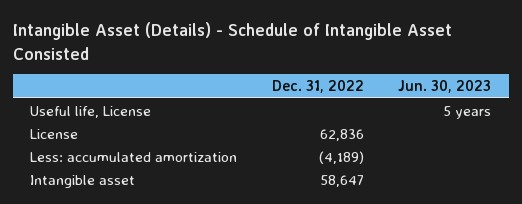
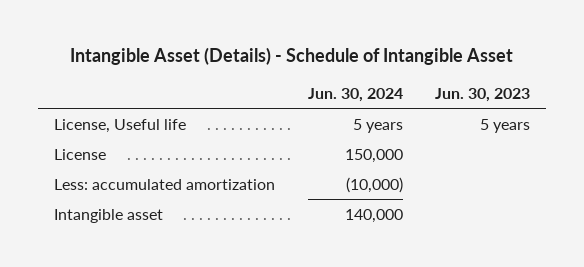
- Intangible Asset (Details) - Schedule of Intangible Asset Consisted
+ Intangible Asset (Details) - Schedule of Intangible Asset
- | Dec. 31, 2022 | Jun. 30, 2023
+ | Jun. 30, 2024 | Jun. 30, 2023
- Useful life, License | | 5 years
+ License, Useful life | 5 years | 5 years

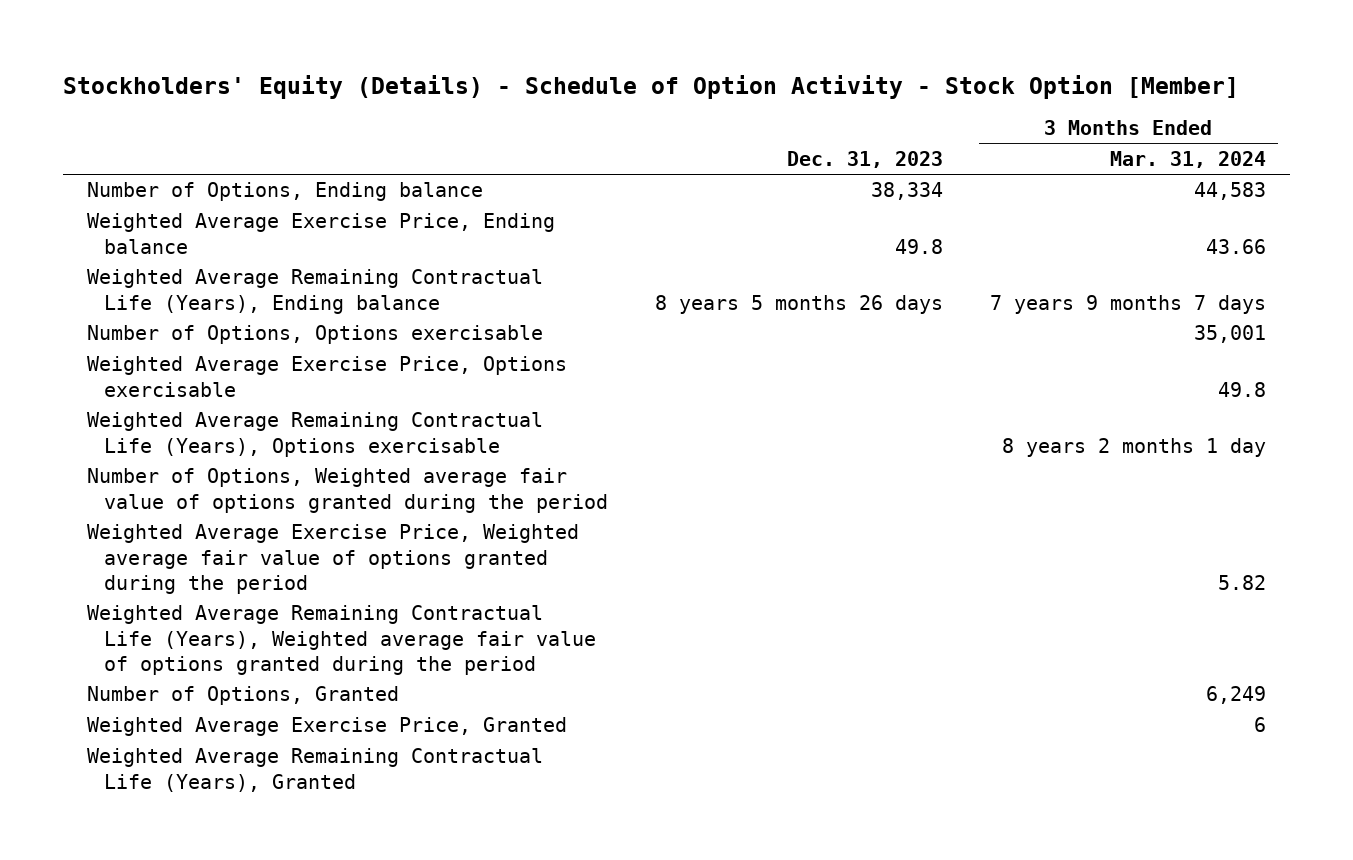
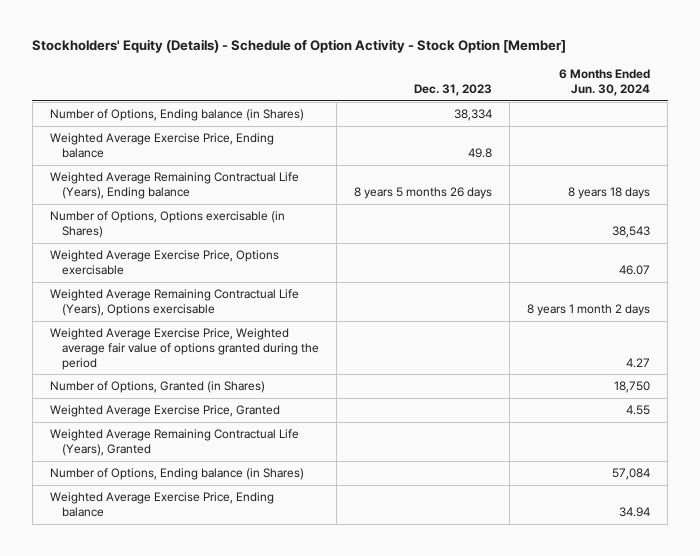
- | Dec. 31, 2023 | 3 Months Ended Mar. 31, 2024
+ | Dec. 31, 2023 | 6 Months Ended Jun. 30, 2024
- Number of Options, Ending balance | 38,334 | 44,583
+ Number of Options, Ending balance (in Shares) | 38,334 |
- Number of Options, Options exercisable | | 35,001
+ Number of Options, Options exercisable (in Shares) | | 38,543
- Number of Options, Weighted average fair value of options granted during the period
- Weighted Average Remaining Contractual Life (Years), Weighted average fair value of options granted during the period
- Number of Options, Granted | | 6,249
+ Number of Options, Granted (in Shares) | | 18,750
+ Number of Options, Ending balance (in Shares) | | 57,084
+ Weighted Average Exercise Price, Ending balance | | 34.94

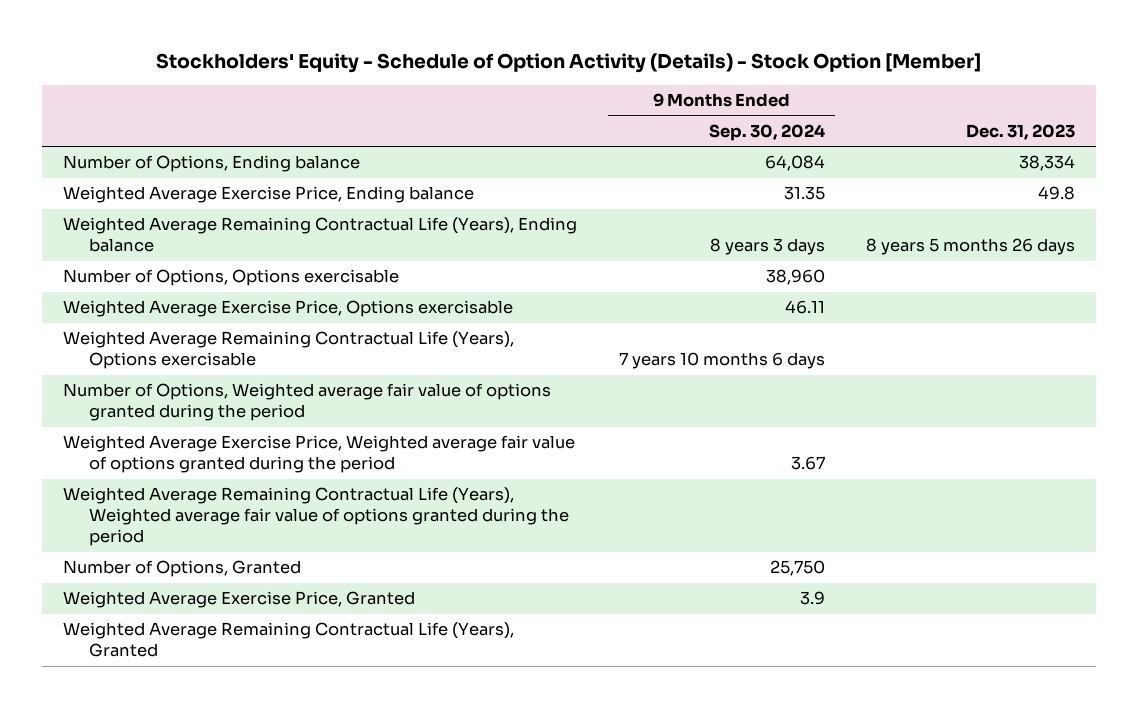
- Stockholders' Equity (Details) - Schedule of Option Activity - Stock Option [Member]
+ Stockholders' Equity - Schedule of Option Activity (Details) - Stock Option [Member]
- | Dec. 31, 2023 | 6 Months Ended Jun. 30, 2024
+ | 9 Months Ended Sep. 30, 2024 | Dec. 31, 2023
- Number of Options, Ending balance (in Shares) | 38,334 |
+ Number of Options, Ending balance | 64,084 | 38,334
- Number of Options, Options exercisable (in Shares) | | 38,543
+ Number of Options, Options exercisable | 38,960 |
+ Number of Options, Weighted average fair value of options granted during the period
- Number of Options, Granted (in Shares) | | 18,750
+ Weighted Average Remaining Contractual Life (Years), Weighted average fair value of options granted during the period
+ Number of Options, Granted | 25,750 |
- Number of Options, Ending balance (in Shares) | | 57,084
- Weighted Average Exercise Price, Ending balance | | 34.94

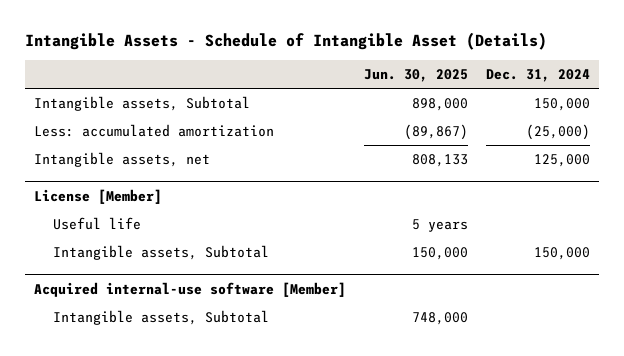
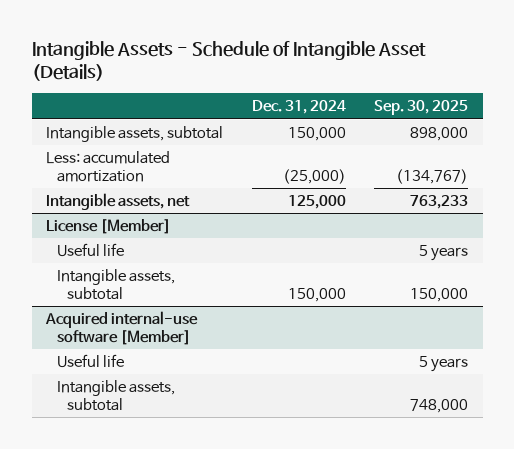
- | Jun. 30, 2025 | Dec. 31, 2024
+ | Dec. 31, 2024 | Sep. 30, 2025
- Intangible assets, Subtotal | 898,000 | 150,000
+ Intangible assets, subtotal | 150,000 | 898,000
@ License [Member]
- Intangible assets, Subtotal | 150,000 | 150,000
+ Intangible assets, subtotal | 150,000 | 150,000
@ Acquired internal-use software [Member]
- Intangible assets, Subtotal | 748,000 |
+ Useful life | | 5 years
+ Intangible assets, subtotal | | 748,000

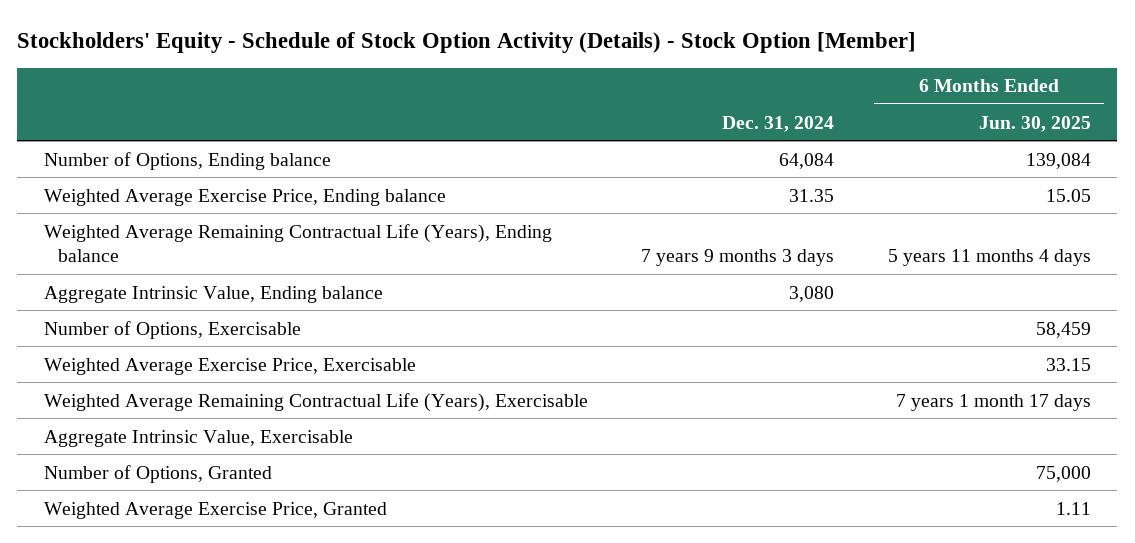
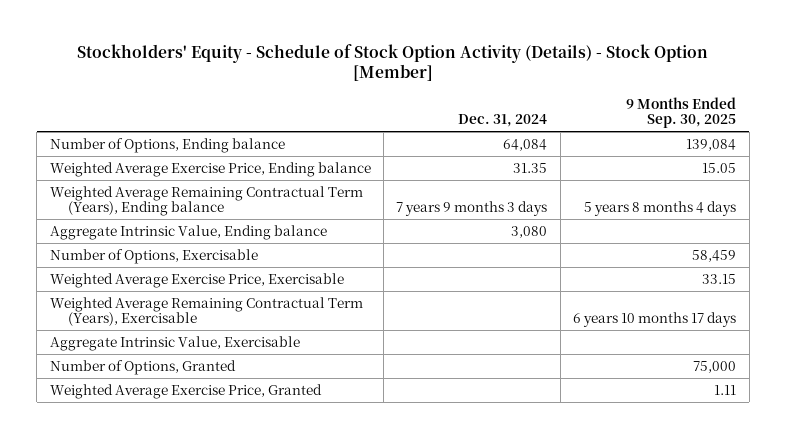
- | Dec. 31, 2024 | 6 Months Ended Jun. 30, 2025
+ | Dec. 31, 2024 | 9 Months Ended Sep. 30, 2025
- Weighted Average Remaining Contractual Life (Years), Ending balance | 7 years 9 months 3 days | 5 years 11 months 4 days
+ Weighted Average Remaining Contractual Term (Years), Ending balance | 7 years 9 months 3 days | 5 years 8 months 4 days
- Weighted Average Remaining Contractual Life (Years), Exercisable | | 7 years 1 month 17 days
+ Weighted Average Remaining Contractual Term (Years), Exercisable | | 6 years 10 months 17 days

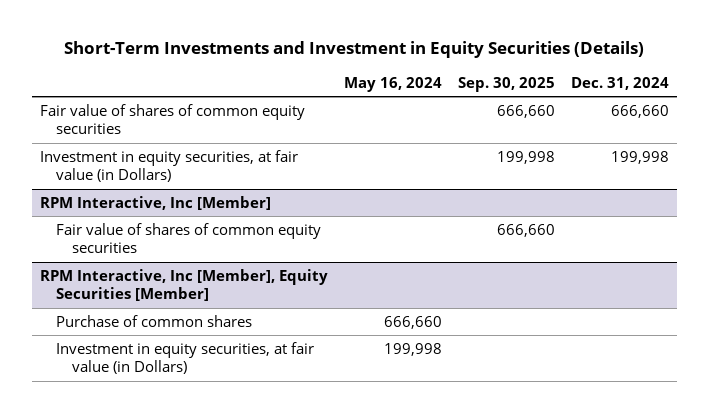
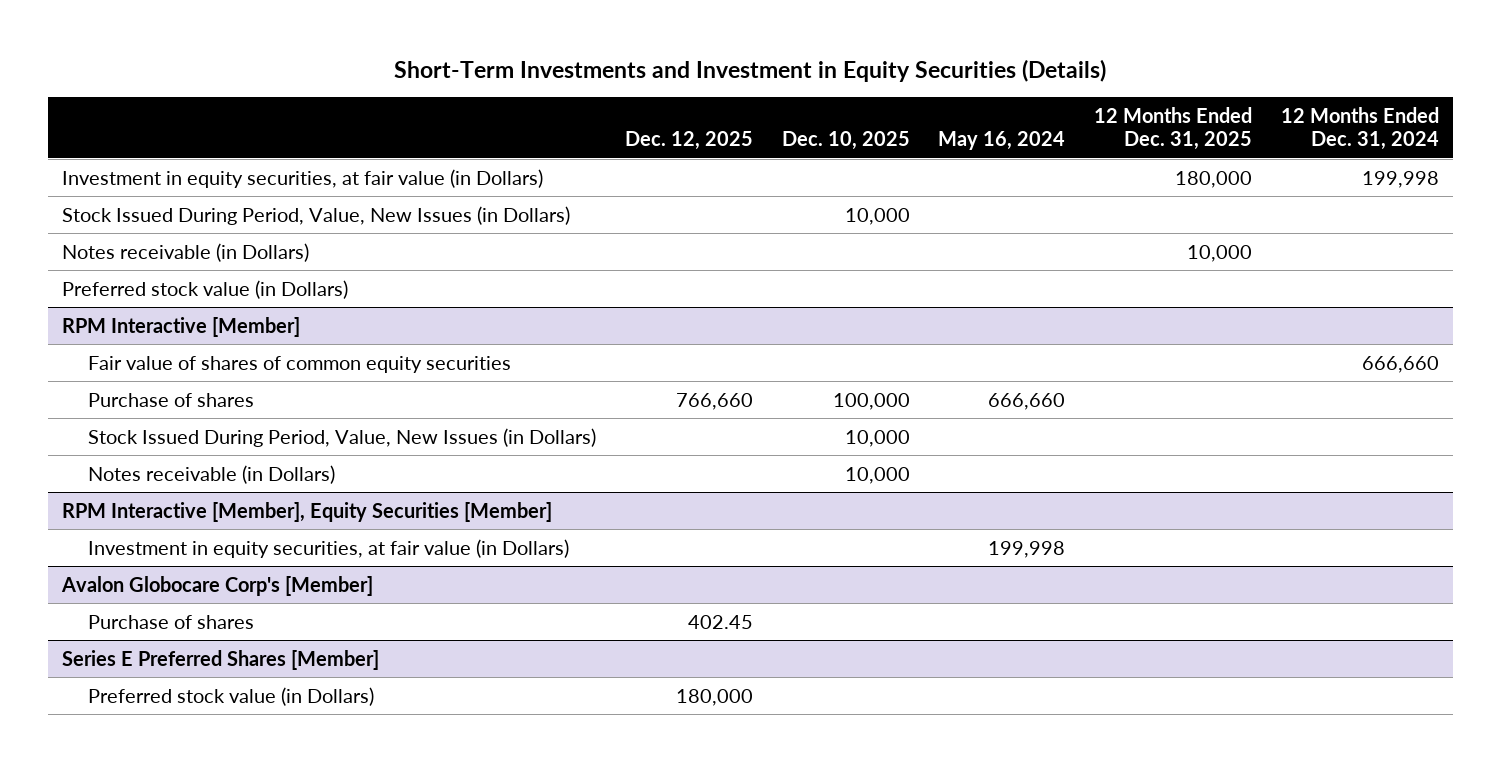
- | May 16, 2024 | Sep. 30, 2025 | Dec. 31, 2024
+ | Dec. 12, 2025 | Dec. 10, 2025 | May 16, 2024 | 12 Months Ended Dec. 31, 2025 | 12 Months Ended Dec. 31, 2024
- Fair value of shares of common equity securities | | 666,660 | 666,660
- RPM Interactive, Inc [Member]
+ Stock Issued During Period, Value, New Issues (in Dollars) | | 10,000 | | |
+ Notes receivable (in Dollars) | | | | 10,000 |
+ Preferred stock value (in Dollars)
+ RPM Interactive [Member]
- RPM Interactive, Inc [Member], Equity Securities [Member]
- Purchase of common shares | 666,660 | |
+ Purchase of shares | 766,660 | 100,000 | 666,660 | |
+ Stock Issued During Period, Value, New Issues (in Dollars) | | 10,000 | | |
+ Notes receivable (in Dollars) | | 10,000 | | |
+ RPM Interactive [Member], Equity Securities [Member]
+ Avalon Globocare Corp's [Member]
+ Purchase of shares | 402.45 | | | |
+ Series E Preferred Shares [Member]
+ Preferred stock value (in Dollars) | 180,000 | | | |

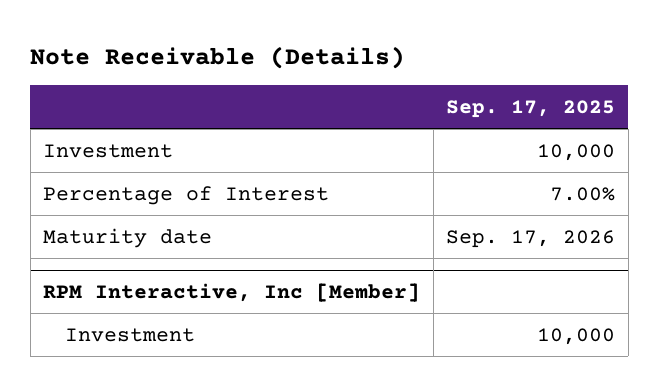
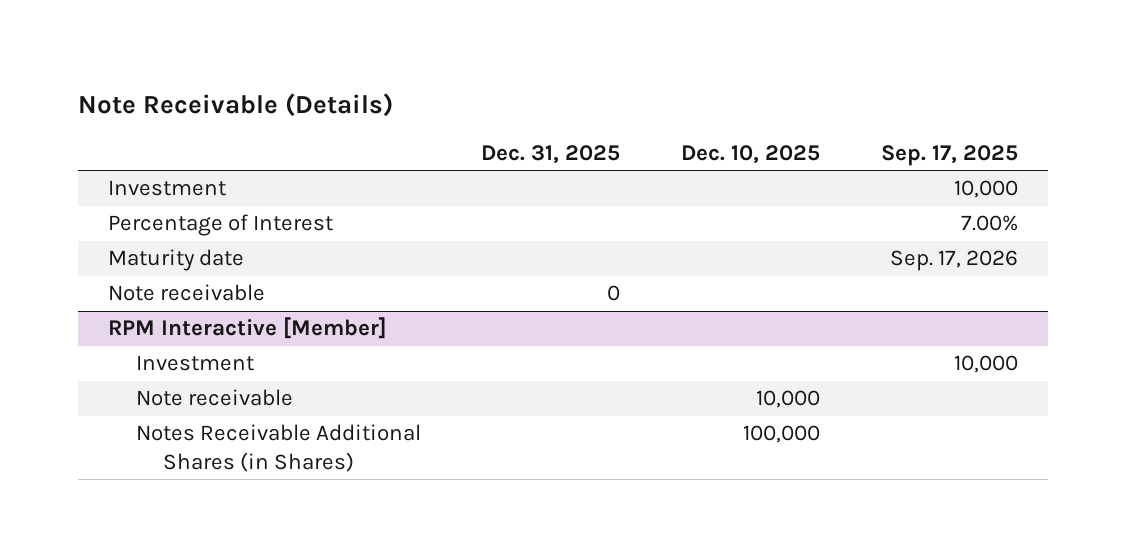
- | Sep. 17, 2025
+ | Dec. 31, 2025 | Dec. 10, 2025 | Sep. 17, 2025
- RPM Interactive, Inc [Member]
+ Note receivable | 0 | |
+ RPM Interactive [Member]
+ Note receivable | | 10,000 |
+ Notes Receivable Additional Shares (in Shares) | | 100,000 |

